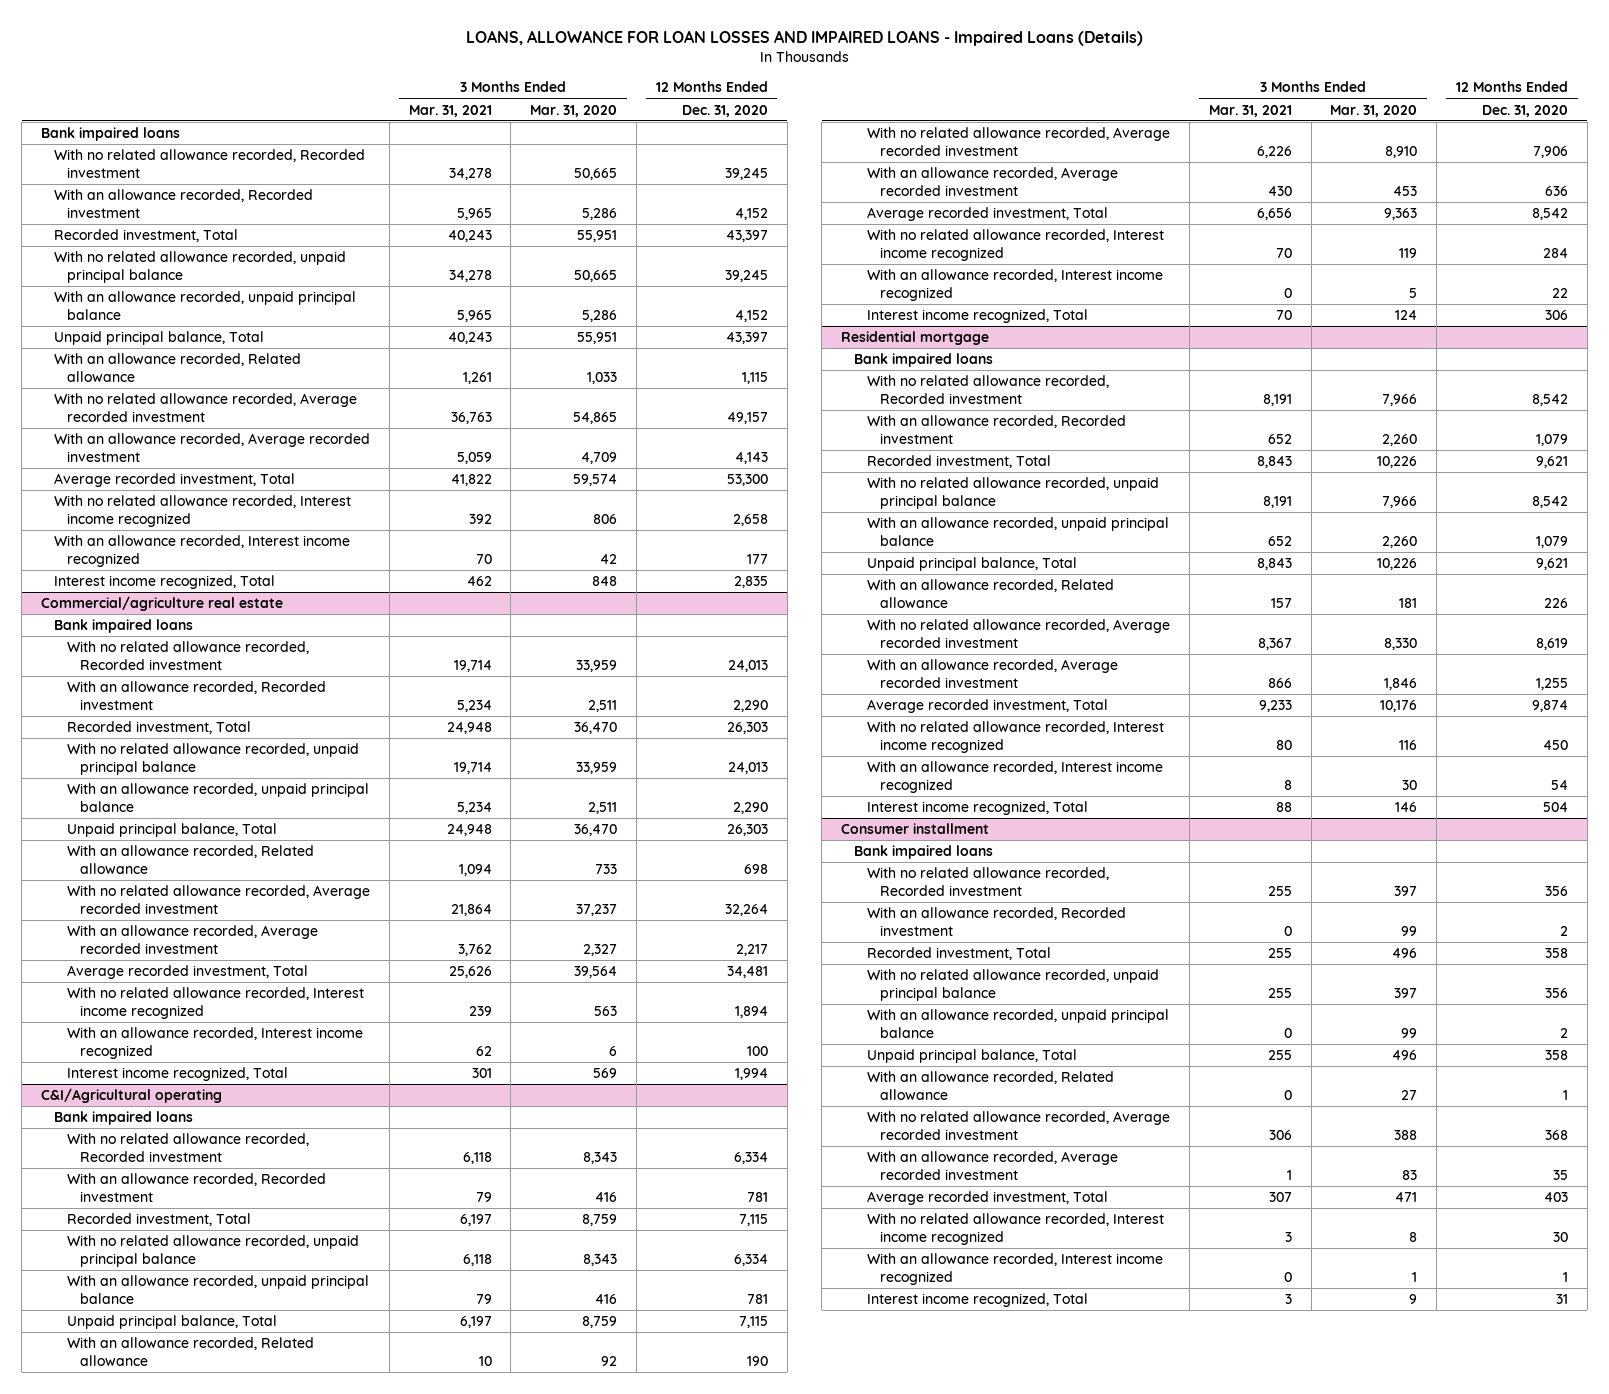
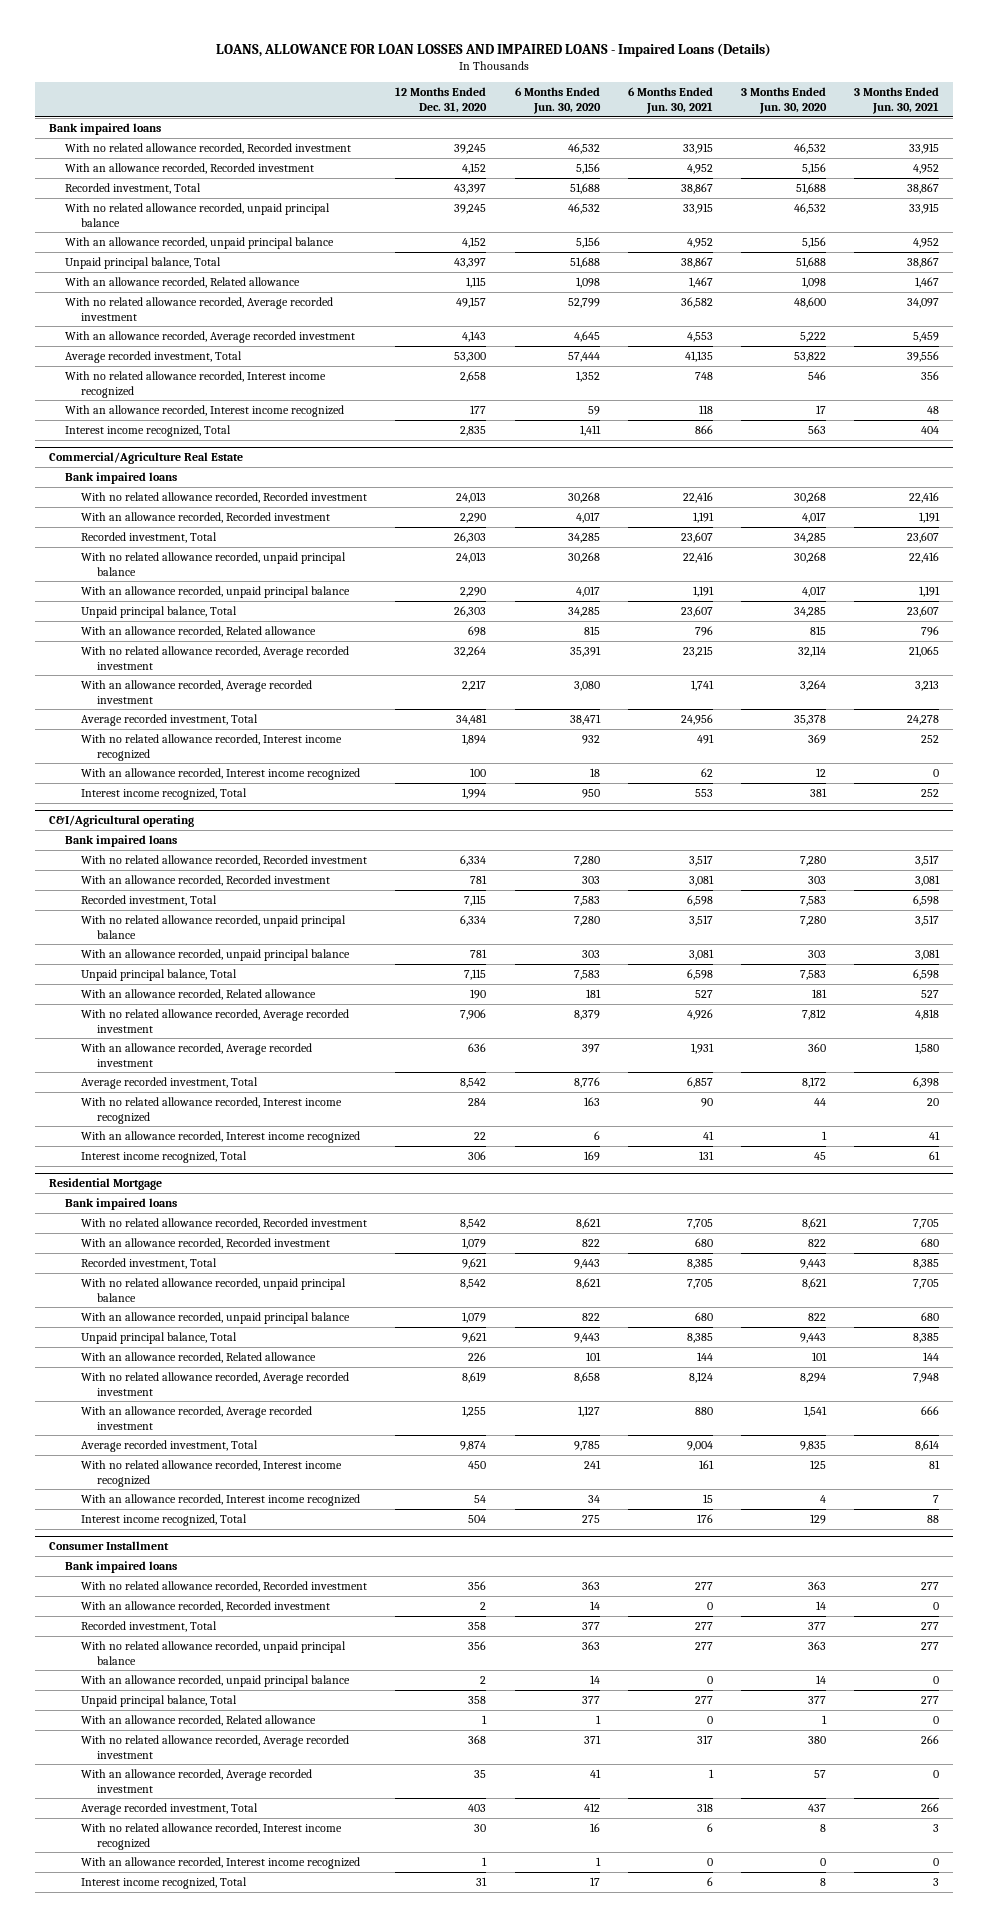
- | 3 Months Ended Mar. 31, 2021 | 3 Months Ended Mar. 31, 2020 | 12 Months Ended Dec. 31, 2020
+ | 12 Months Ended Dec. 31, 2020 | 6 Months Ended Jun. 30, 2020 | 6 Months Ended Jun. 30, 2021 | 3 Months Ended Jun. 30, 2020 | 3 Months Ended Jun. 30, 2021
- Commercial/agriculture real estate
+ Commercial/Agriculture Real Estate
- Residential mortgage
+ Residential Mortgage
- Consumer installment
+ Consumer Installment

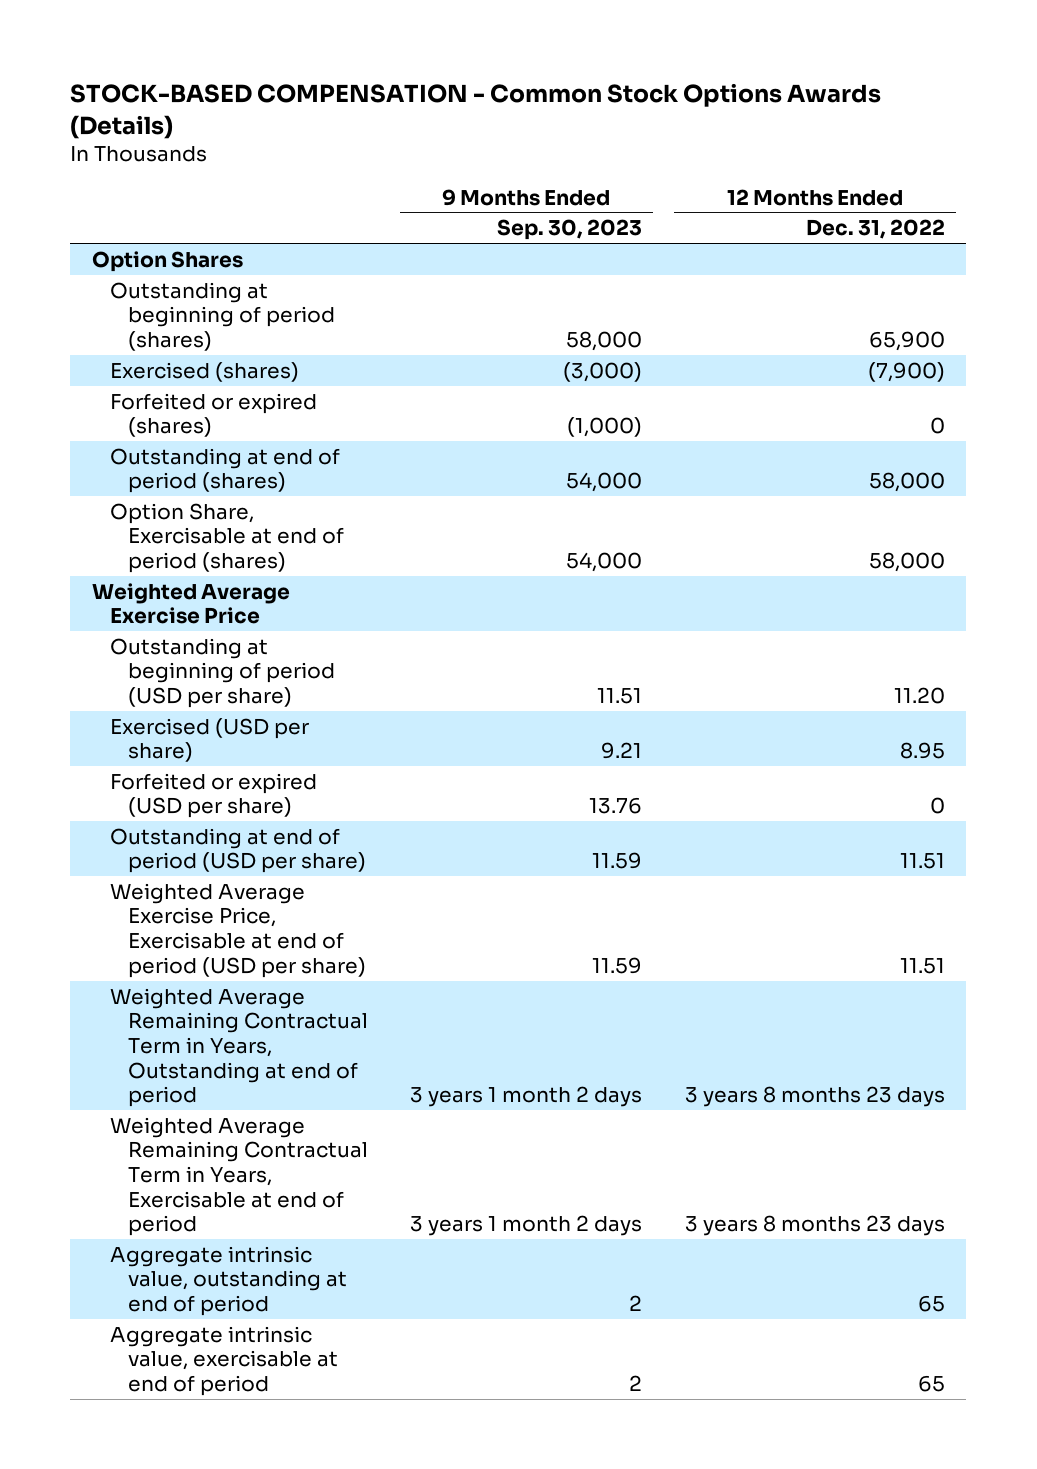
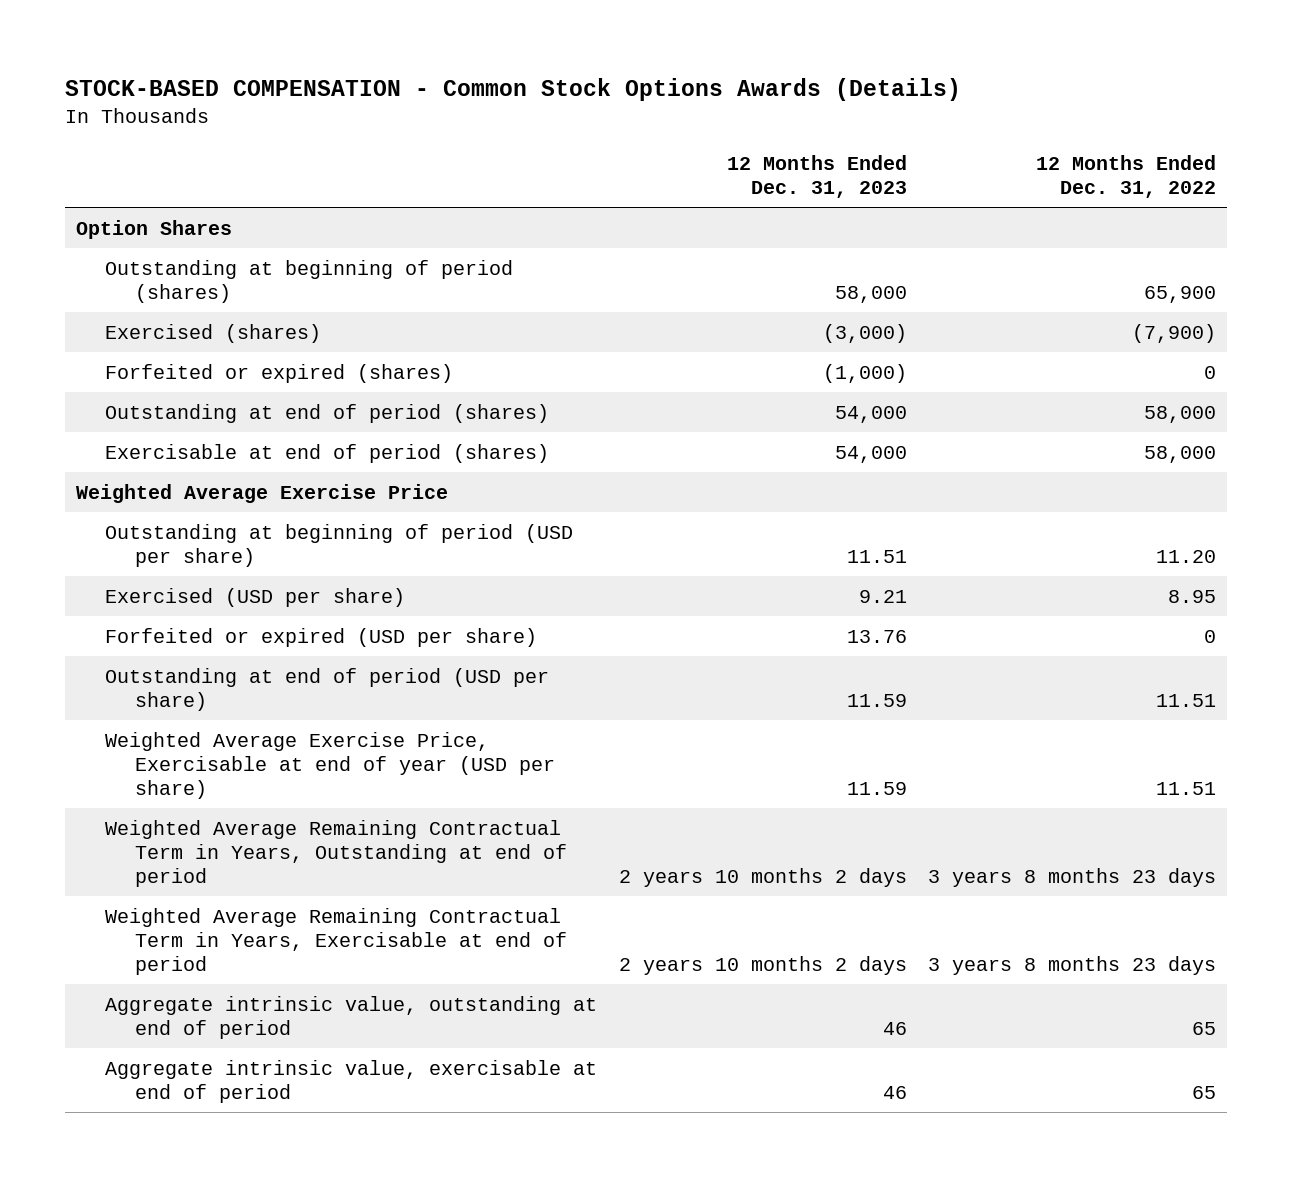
- | 9 Months Ended Sep. 30, 2023 | 12 Months Ended Dec. 31, 2022
+ | 12 Months Ended Dec. 31, 2023 | 12 Months Ended Dec. 31, 2022
- Option Share, Exercisable at end of period (shares) | 54,000 | 58,000
+ Exercisable at end of period (shares) | 54,000 | 58,000
- Weighted Average Exercise Price, Exercisable at end of period (USD per share) | 11.59 | 11.51
+ Weighted Average Exercise Price, Exercisable at end of year (USD per share) | 11.59 | 11.51

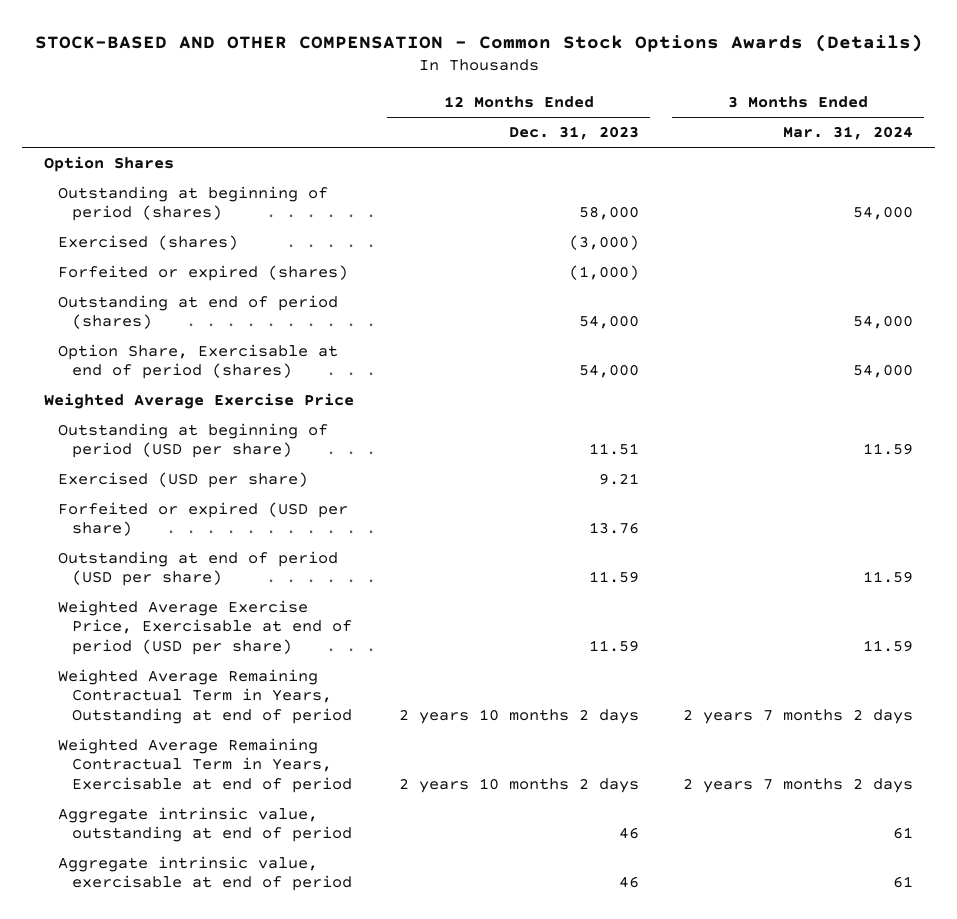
- STOCK-BASED COMPENSATION - Common Stock Options Awards (Details)
+ STOCK-BASED AND OTHER COMPENSATION - Common Stock Options Awards (Details)
- | 12 Months Ended Dec. 31, 2023 | 12 Months Ended Dec. 31, 2022
+ | 12 Months Ended Dec. 31, 2023 | 3 Months Ended Mar. 31, 2024
- Exercisable at end of period (shares) | 54,000 | 58,000
+ Option Share, Exercisable at end of period (shares) | 54,000 | 54,000
- Weighted Average Exercise Price, Exercisable at end of year (USD per share) | 11.59 | 11.51
+ Weighted Average Exercise Price, Exercisable at end of period (USD per share) | 11.59 | 11.59

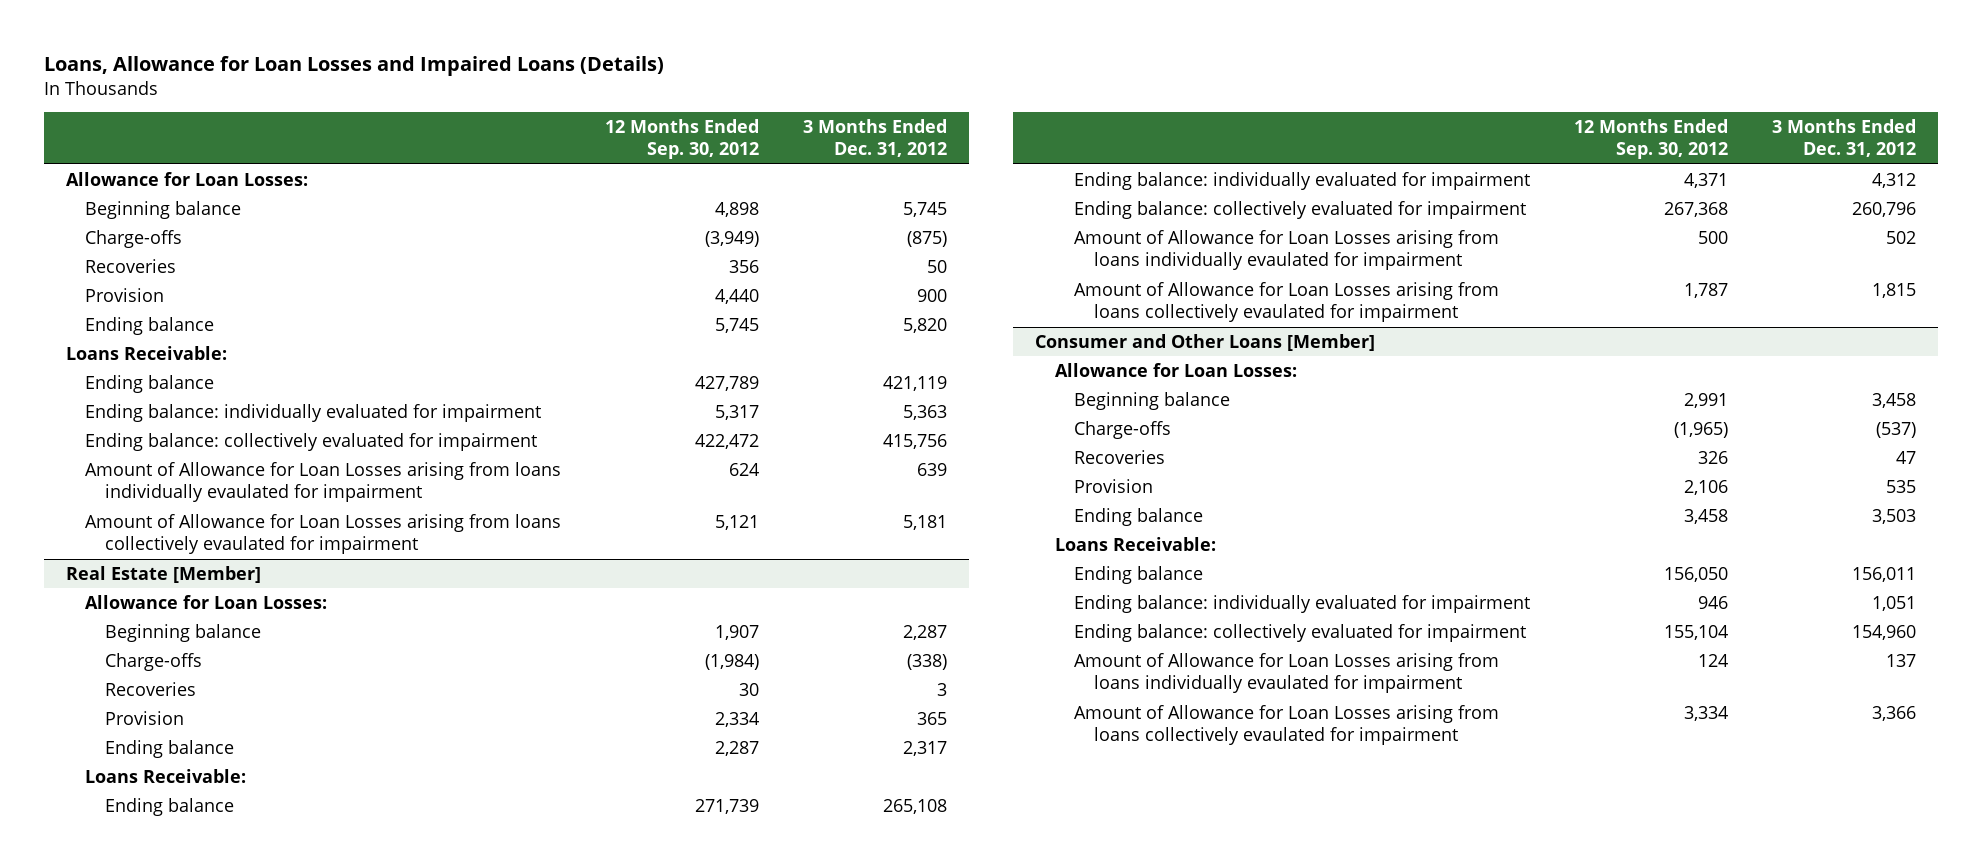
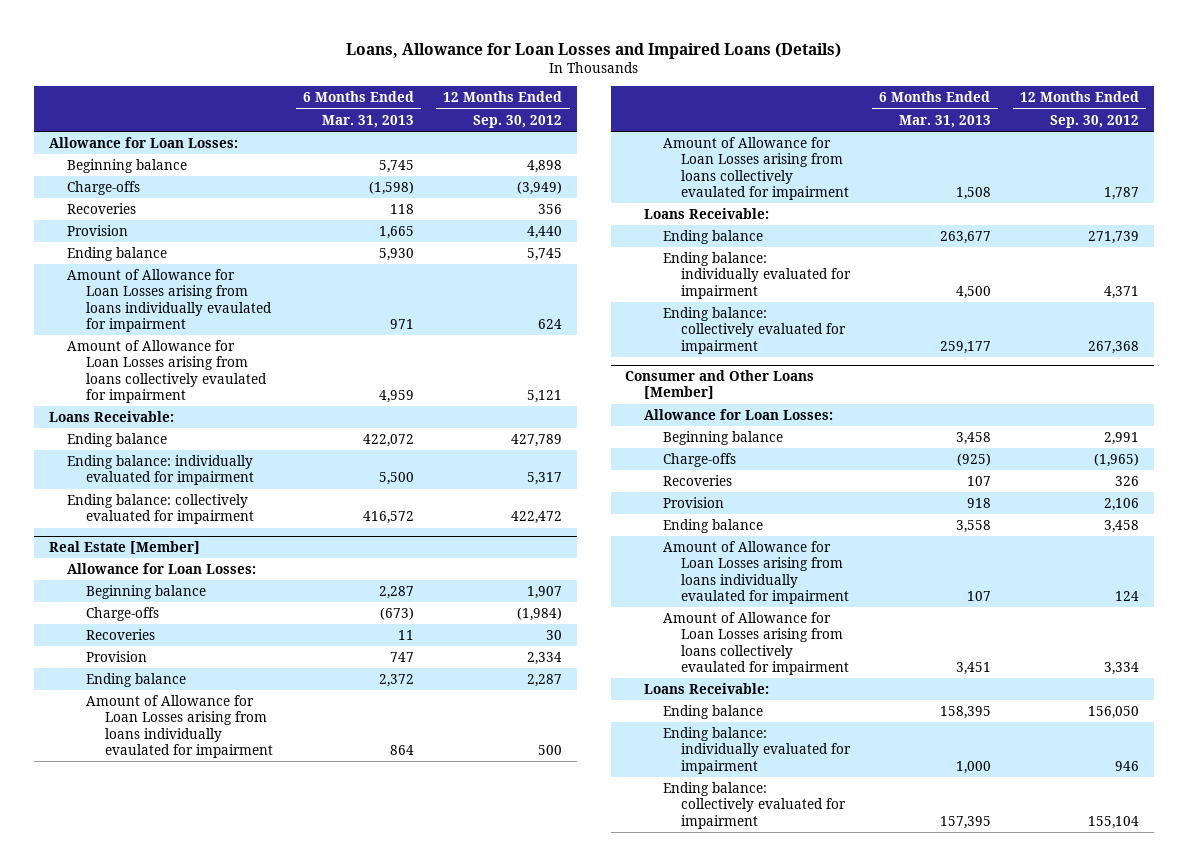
- | 12 Months Ended Sep. 30, 2012 | 3 Months Ended Dec. 31, 2012
+ | 6 Months Ended Mar. 31, 2013 | 12 Months Ended Sep. 30, 2012
moved up: Amount of Allowance for Loan Losses arising from loans individually evaulated for impairment | 971 | 624
moved up: Amount of Allowance for Loan Losses arising from loans collectively evaulated for impairment | 4,959 | 5,121
@ Real Estate [Member]
moved up: Amount of Allowance for Loan Losses arising from loans individually evaulated for impairment | 864 | 500
moved up: Amount of Allowance for Loan Losses arising from loans collectively evaulated for impairment | 1,508 | 1,787
@ Consumer and Other Loans [Member]
moved up: Amount of Allowance for Loan Losses arising from loans individually evaulated for impairment | 107 | 124
moved up: Amount of Allowance for Loan Losses arising from loans collectively evaulated for impairment | 3,451 | 3,334

